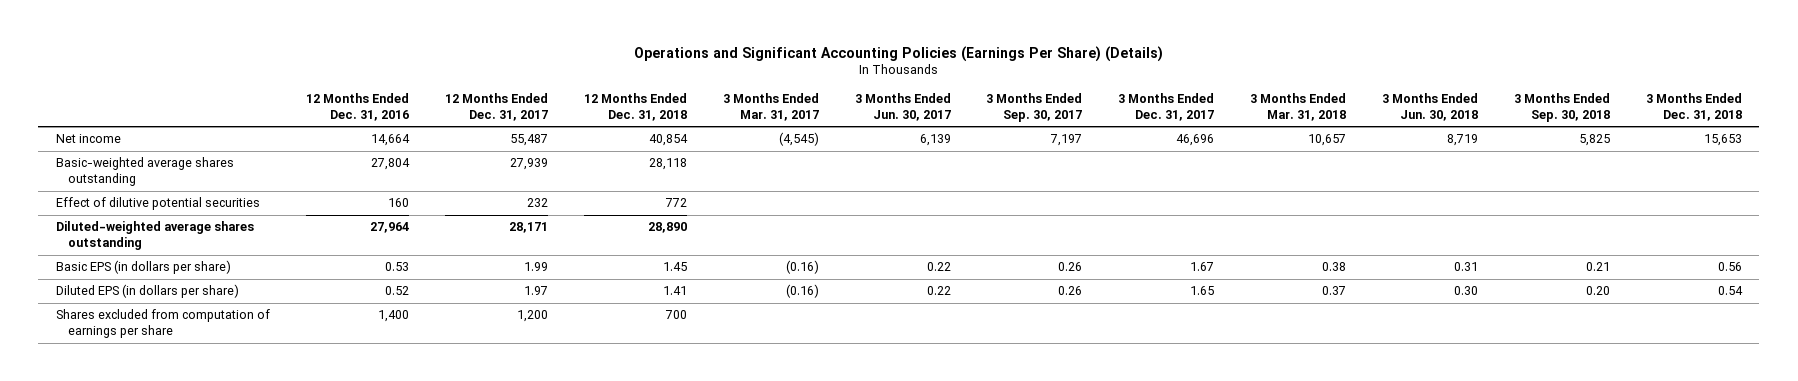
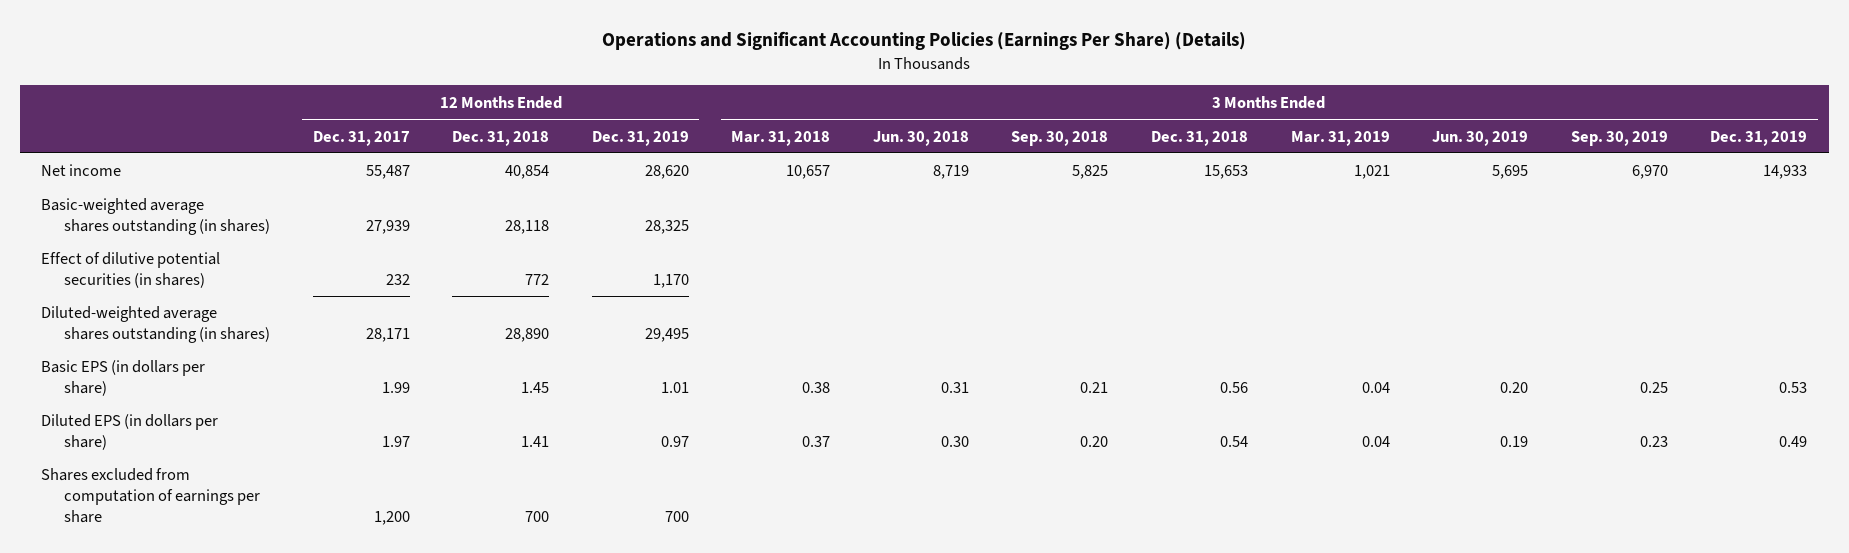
- | 12 Months Ended Dec. 31, 2016 | 12 Months Ended Dec. 31, 2017 | 12 Months Ended Dec. 31, 2018 | 3 Months Ended Mar. 31, 2017 | 3 Months Ended Jun. 30, 2017 | 3 Months Ended Sep. 30, 2017 | 3 Months Ended Dec. 31, 2017 | 3 Months Ended Mar. 31, 2018 | 3 Months Ended Jun. 30, 2018 | 3 Months Ended Sep. 30, 2018 | 3 Months Ended Dec. 31, 2018
+ | 12 Months Ended Dec. 31, 2017 | 12 Months Ended Dec. 31, 2018 | 12 Months Ended Dec. 31, 2019 | 3 Months Ended Mar. 31, 2018 | 3 Months Ended Jun. 30, 2018 | 3 Months Ended Sep. 30, 2018 | 3 Months Ended Dec. 31, 2018 | 3 Months Ended Mar. 31, 2019 | 3 Months Ended Jun. 30, 2019 | 3 Months Ended Sep. 30, 2019 | 3 Months Ended Dec. 31, 2019
- Basic-weighted average shares outstanding | 27,804 | 27,939 | 28,118 | | | | | | | |
- Effect of dilutive potential securities | 160 | 232 | 772 | | | | | | | |
- Diluted-weighted average shares outstanding | 27,964 | 28,171 | 28,890 | | | | | | | |
+ Basic-weighted average shares outstanding (in shares) | 27,939 | 28,118 | 28,325 | | | | | | | |
+ Effect of dilutive potential securities (in shares) | 232 | 772 | 1,170 | | | | | | | |
+ Diluted-weighted average shares outstanding (in shares) | 28,171 | 28,890 | 29,495 | | | | | | | |

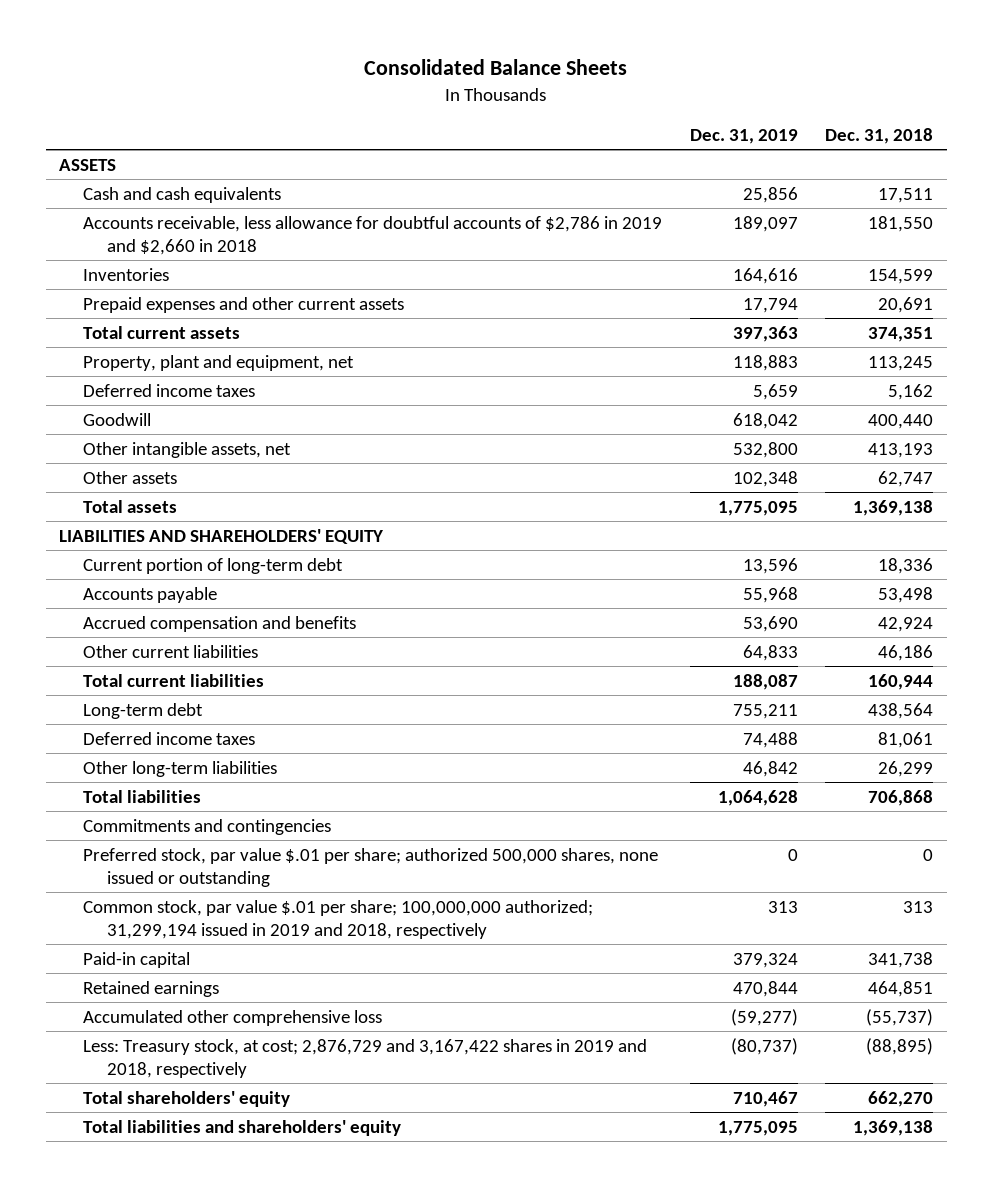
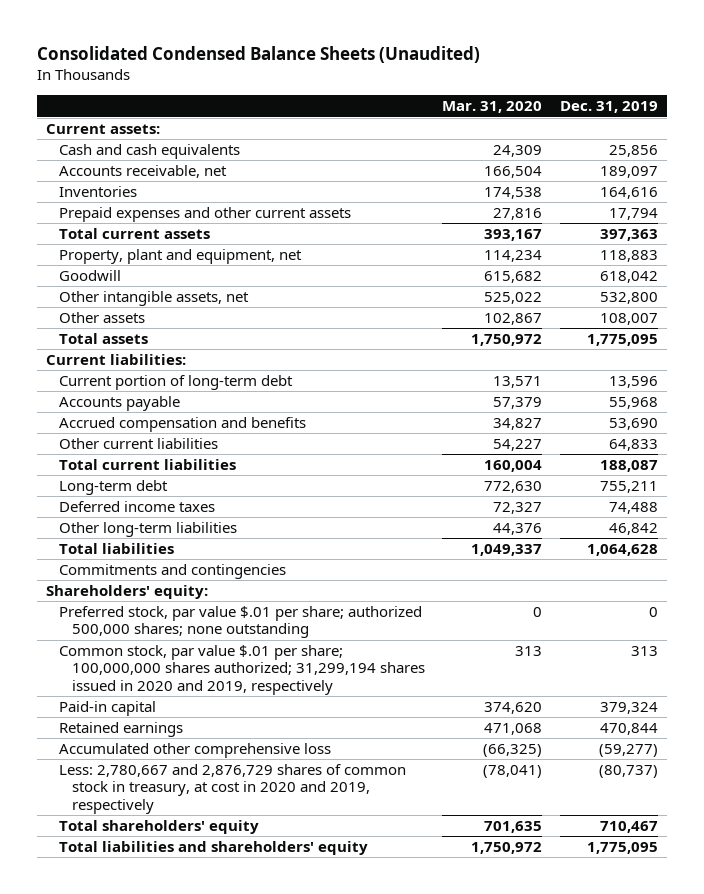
- Consolidated Balance Sheets
+ Consolidated Condensed Balance Sheets (Unaudited)
- | Dec. 31, 2019 | Dec. 31, 2018
+ | Mar. 31, 2020 | Dec. 31, 2019
- ASSETS
+ Current assets:
- Accounts receivable, less allowance for doubtful accounts of $2,786 in 2019 and $2,660 in 2018 | 189,097 | 181,550
+ Accounts receivable, net | 166,504 | 189,097
- Deferred income taxes | 5,659 | 5,162
- Other assets | 102,348 | 62,747
+ Other assets | 102,867 | 108,007
- LIABILITIES AND SHAREHOLDERS' EQUITY
+ Current liabilities:
- Preferred stock, par value $.01 per share; authorized 500,000 shares, none issued or outstanding | 0 | 0
- Common stock, par value $.01 per share; 100,000,000 authorized; 31,299,194 issued in 2019 and 2018, respectively | 313 | 313
+ Shareholders' equity:
+ Preferred stock, par value $.01 per share; authorized 500,000 shares; none outstanding | 0 | 0
+ Common stock, par value $.01 per share; 100,000,000 shares authorized; 31,299,194 shares issued in 2020 and 2019, respectively | 313 | 313
- Less: Treasury stock, at cost; 2,876,729 and 3,167,422 shares in 2019 and 2018, respectively | (80,737) | (88,895)
+ Less: 2,780,667 and 2,876,729 shares of common stock in treasury, at cost in 2020 and 2019, respectively | (78,041) | (80,737)

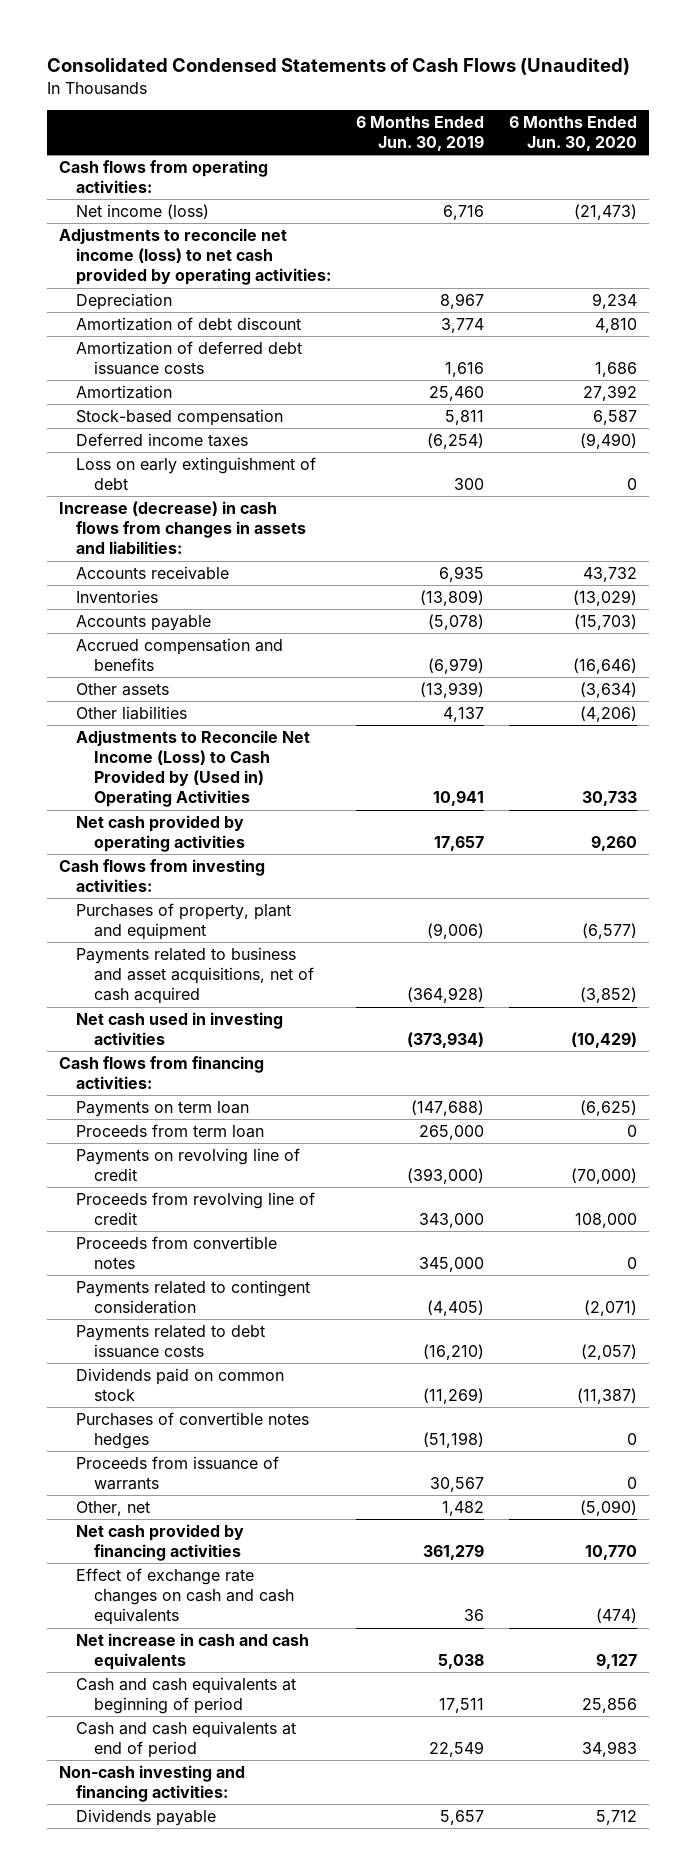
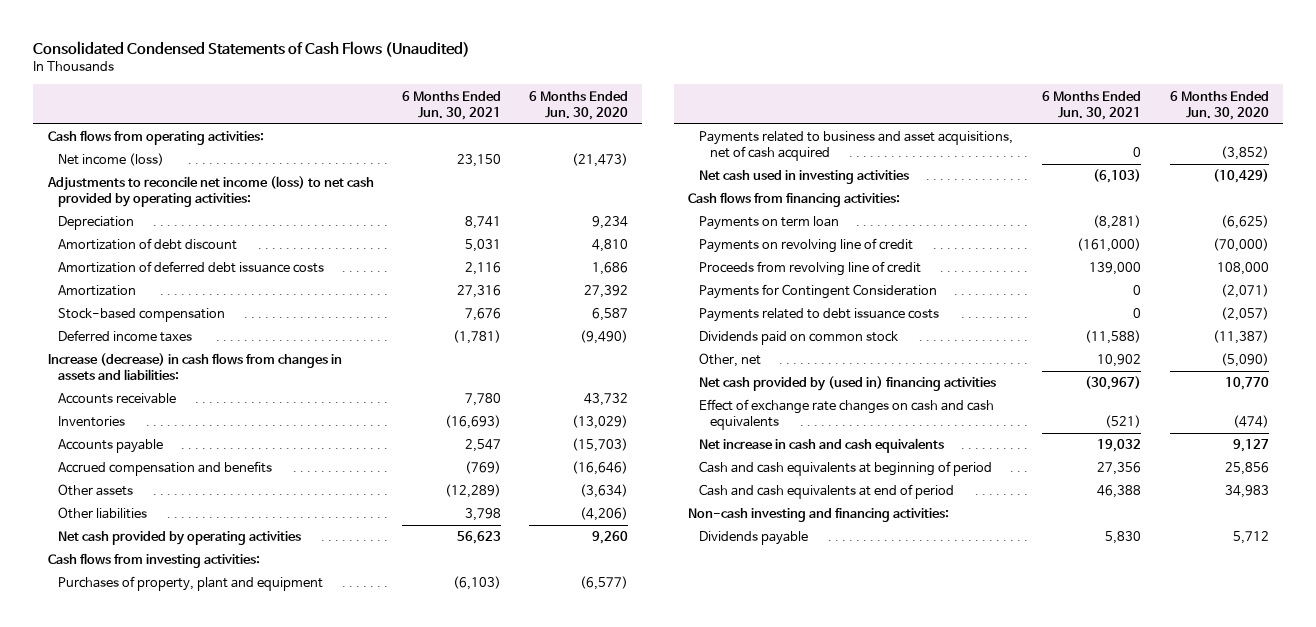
- | 6 Months Ended Jun. 30, 2019 | 6 Months Ended Jun. 30, 2020
+ | 6 Months Ended Jun. 30, 2021 | 6 Months Ended Jun. 30, 2020
- Loss on early extinguishment of debt | 300 | 0
- Adjustments to Reconcile Net Income (Loss) to Cash Provided by (Used in) Operating Activities | 10,941 | 30,733
- Proceeds from term loan | 265,000 | 0
- Proceeds from convertible notes | 345,000 | 0
- Payments related to contingent consideration | (4,405) | (2,071)
+ Payments for Contingent Consideration | 0 | (2,071)
- Purchases of convertible notes hedges | (51,198) | 0
- Proceeds from issuance of warrants | 30,567 | 0
- Net cash provided by financing activities | 361,279 | 10,770
+ Net cash provided by (used in) financing activities | (30,967) | 10,770

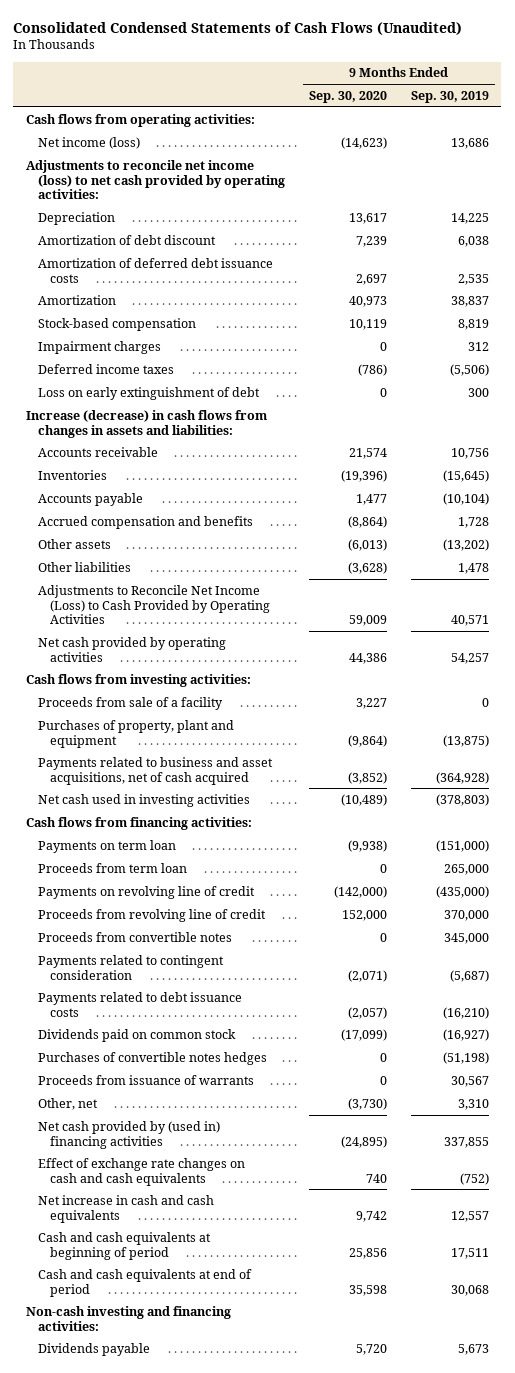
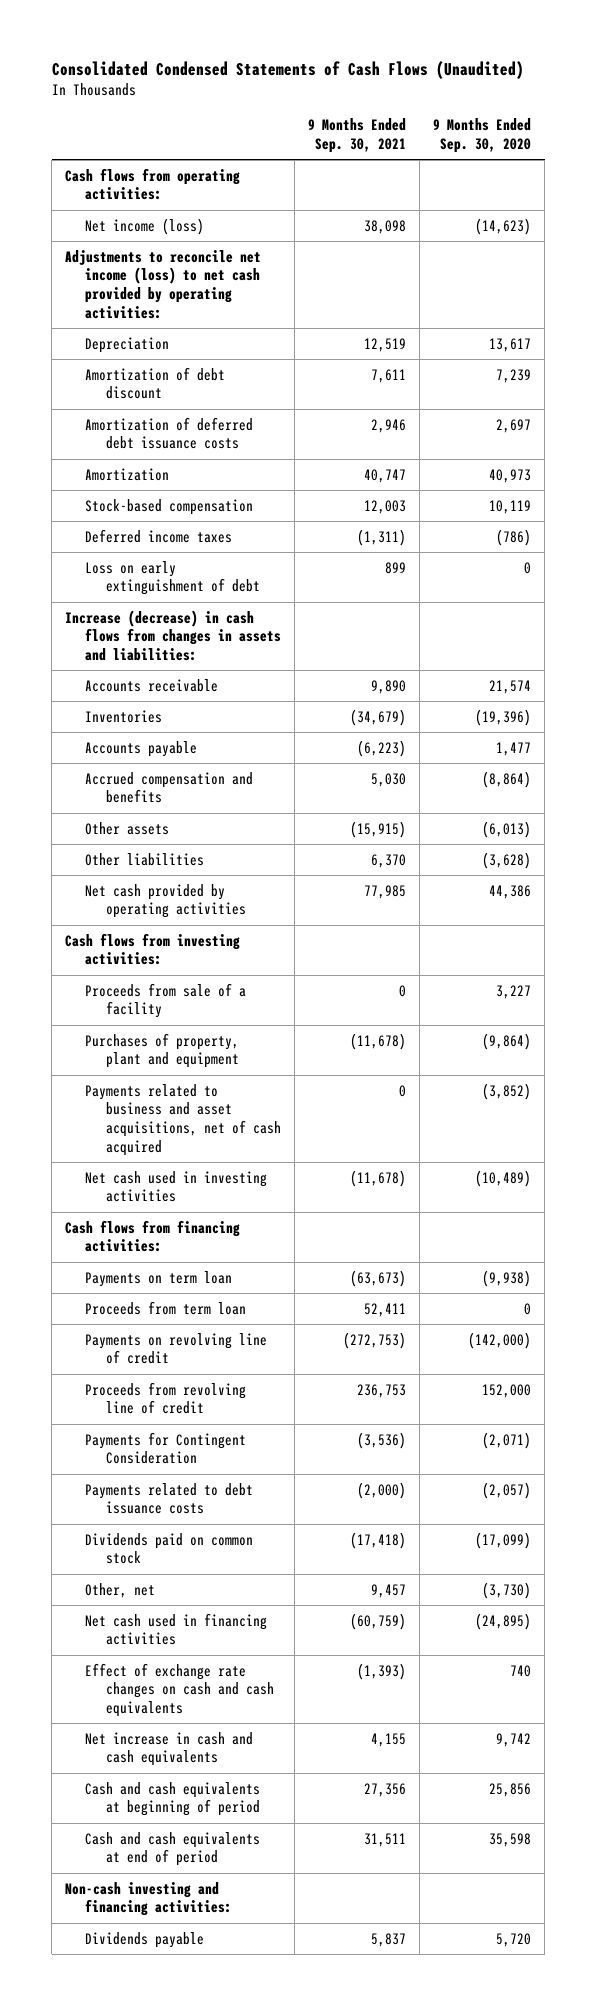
- | 9 Months Ended Sep. 30, 2020 | 9 Months Ended Sep. 30, 2019
+ | 9 Months Ended Sep. 30, 2021 | 9 Months Ended Sep. 30, 2020
- Impairment charges | 0 | 312
- Adjustments to Reconcile Net Income (Loss) to Cash Provided by Operating Activities | 59,009 | 40,571
- Proceeds from convertible notes | 0 | 345,000
- Payments related to contingent consideration | (2,071) | (5,687)
+ Payments for Contingent Consideration | (3,536) | (2,071)
- Purchases of convertible notes hedges | 0 | (51,198)
- Proceeds from issuance of warrants | 0 | 30,567
- Net cash provided by (used in) financing activities | (24,895) | 337,855
+ Net cash used in financing activities | (60,759) | (24,895)

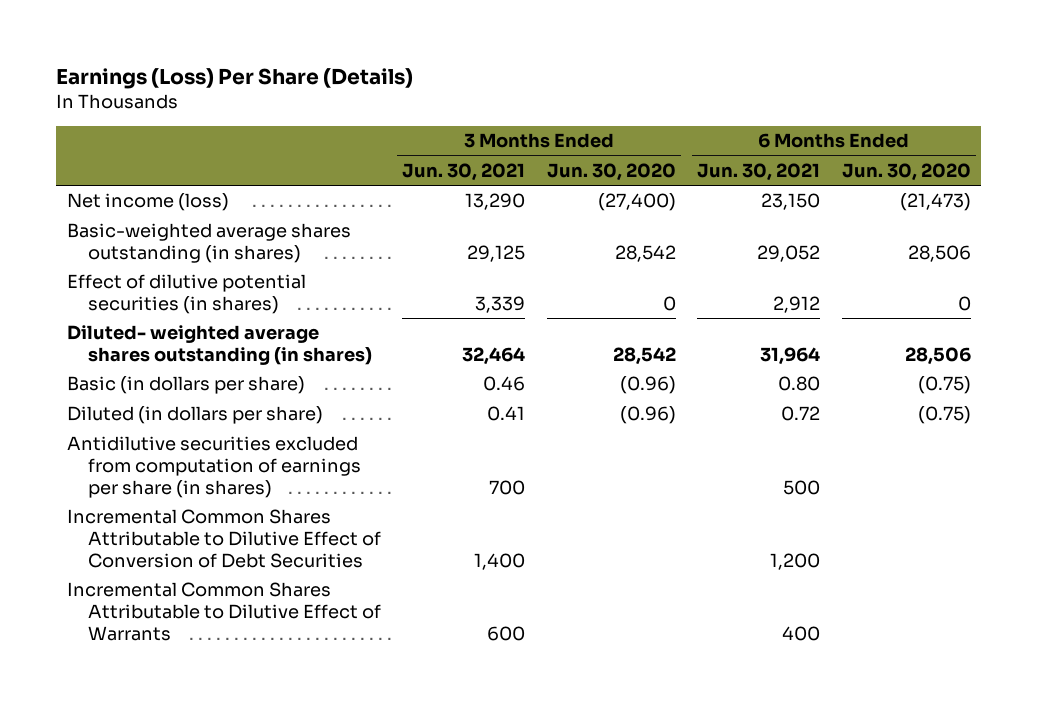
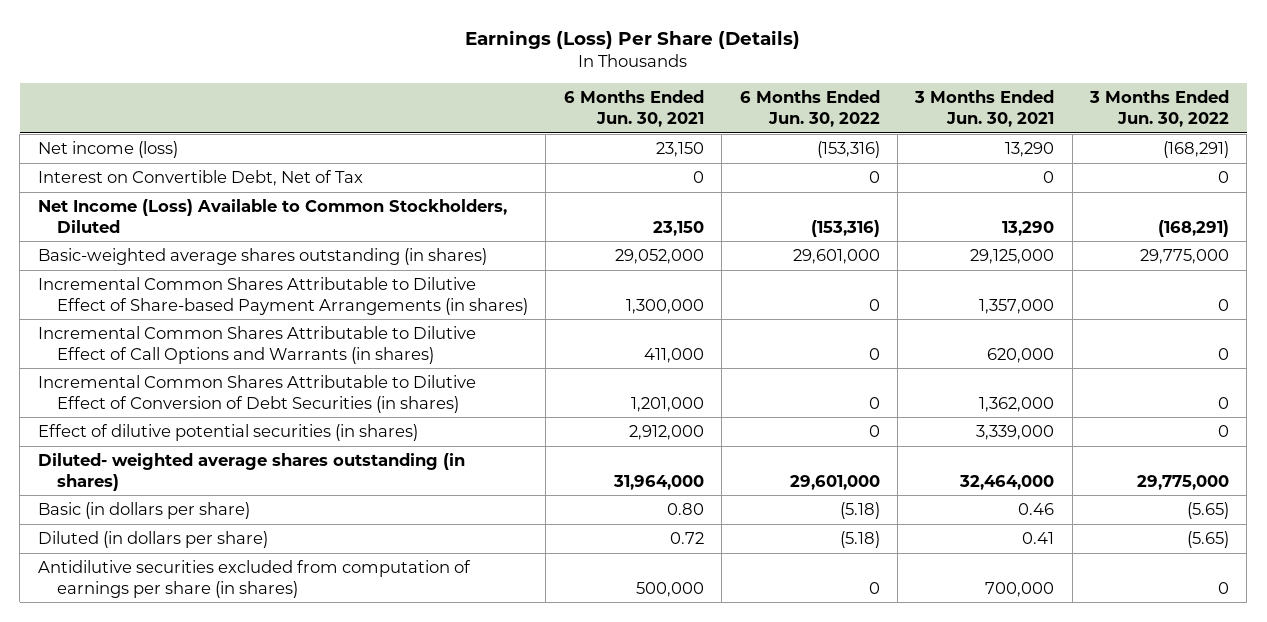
- | 3 Months Ended Jun. 30, 2021 | 3 Months Ended Jun. 30, 2020 | 6 Months Ended Jun. 30, 2021 | 6 Months Ended Jun. 30, 2020
+ | 6 Months Ended Jun. 30, 2021 | 6 Months Ended Jun. 30, 2022 | 3 Months Ended Jun. 30, 2021 | 3 Months Ended Jun. 30, 2022
- Basic-weighted average shares outstanding (in shares) | 29,125 | 28,542 | 29,052 | 28,506
- Effect of dilutive potential securities (in shares) | 3,339 | 0 | 2,912 | 0
- Diluted- weighted average shares outstanding (in shares) | 32,464 | 28,542 | 31,964 | 28,506
+ Interest on Convertible Debt, Net of Tax | 0 | 0 | 0 | 0
+ Net Income (Loss) Available to Common Stockholders, Diluted | 23,150 | (153,316) | 13,290 | (168,291)
+ Basic-weighted average shares outstanding (in shares) | 29,052,000 | 29,601,000 | 29,125,000 | 29,775,000
+ Incremental Common Shares Attributable to Dilutive Effect of Share-based Payment Arrangements (in shares) | 1,300,000 | 0 | 1,357,000 | 0
+ Incremental Common Shares Attributable to Dilutive Effect of Call Options and Warrants (in shares) | 411,000 | 0 | 620,000 | 0
+ Incremental Common Shares Attributable to Dilutive Effect of Conversion of Debt Securities (in shares) | 1,201,000 | 0 | 1,362,000 | 0
+ Effect of dilutive potential securities (in shares) | 2,912,000 | 0 | 3,339,000 | 0
+ Diluted- weighted average shares outstanding (in shares) | 31,964,000 | 29,601,000 | 32,464,000 | 29,775,000
- Antidilutive securities excluded from computation of earnings per share (in shares) | 700 | | 500 |
- Incremental Common Shares Attributable to Dilutive Effect of Conversion of Debt Securities | 1,400 | | 1,200 |
- Incremental Common Shares Attributable to Dilutive Effect of Warrants | 600 | | 400 |
+ Antidilutive securities excluded from computation of earnings per share (in shares) | 500,000 | 0 | 700,000 | 0

